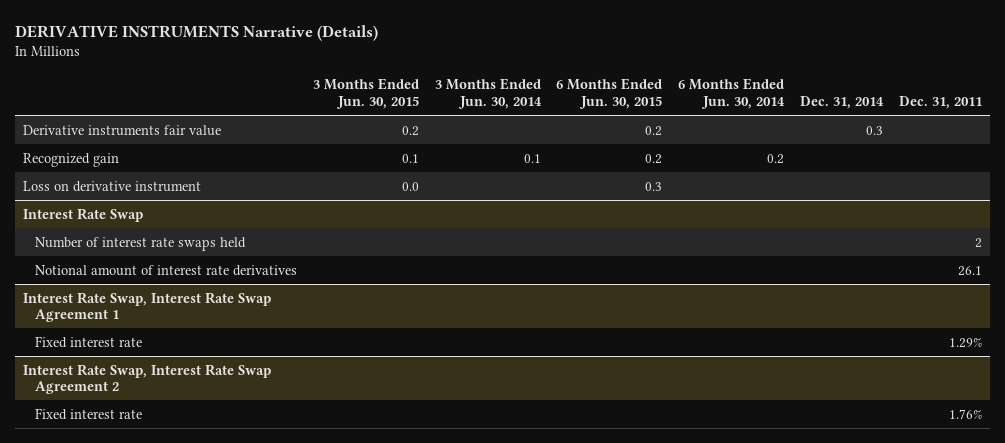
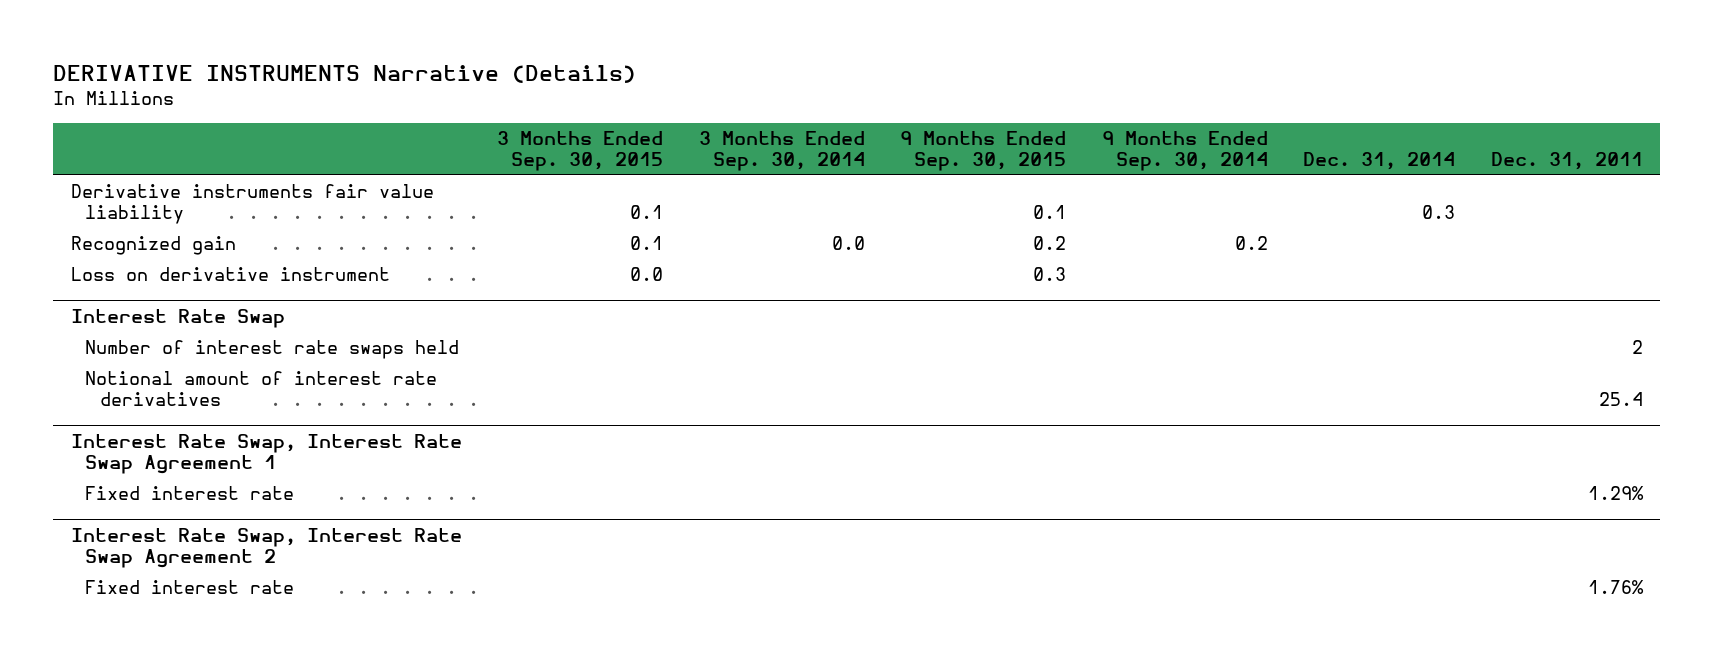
- | 3 Months Ended Jun. 30, 2015 | 3 Months Ended Jun. 30, 2014 | 6 Months Ended Jun. 30, 2015 | 6 Months Ended Jun. 30, 2014 | Dec. 31, 2014 | Dec. 31, 2011
+ | 3 Months Ended Sep. 30, 2015 | 3 Months Ended Sep. 30, 2014 | 9 Months Ended Sep. 30, 2015 | 9 Months Ended Sep. 30, 2014 | Dec. 31, 2014 | Dec. 31, 2011
- Derivative instruments fair value | 0.2 | | 0.2 | | 0.3 |
+ Derivative instruments fair value liability | 0.1 | | 0.1 | | 0.3 |
@ Interest Rate Swap
- Notional amount of interest rate derivatives | | | | | | 26.1
+ Notional amount of interest rate derivatives | | | | | | 25.4

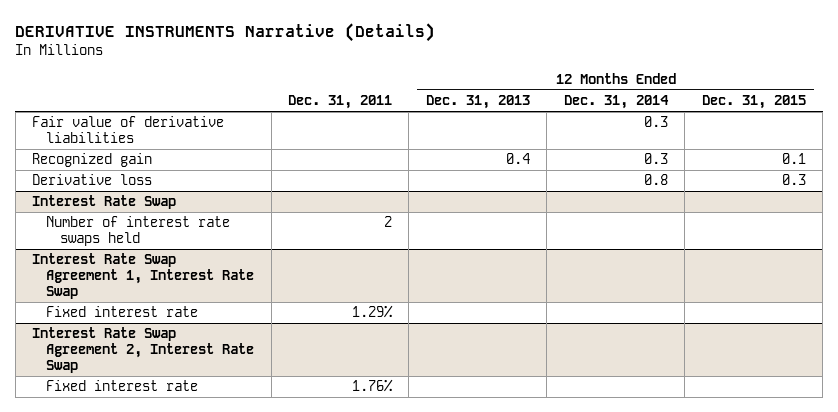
- | 3 Months Ended Sep. 30, 2015 | 3 Months Ended Sep. 30, 2014 | 9 Months Ended Sep. 30, 2015 | 9 Months Ended Sep. 30, 2014 | Dec. 31, 2014 | Dec. 31, 2011
+ | Dec. 31, 2011 | 12 Months Ended Dec. 31, 2013 | 12 Months Ended Dec. 31, 2014 | 12 Months Ended Dec. 31, 2015
- Derivative instruments fair value liability | 0.1 | | 0.1 | | 0.3 |
+ Fair value of derivative liabilities | | | 0.3 |
- Loss on derivative instrument | 0.0 | | 0.3 | | |
+ Derivative loss | | | 0.8 | 0.3
@ Interest Rate Swap
- Notional amount of interest rate derivatives | | | | | | 25.4
- Interest Rate Swap, Interest Rate Swap Agreement 1
+ Interest Rate Swap Agreement 1, Interest Rate Swap
- Interest Rate Swap, Interest Rate Swap Agreement 2
+ Interest Rate Swap Agreement 2, Interest Rate Swap

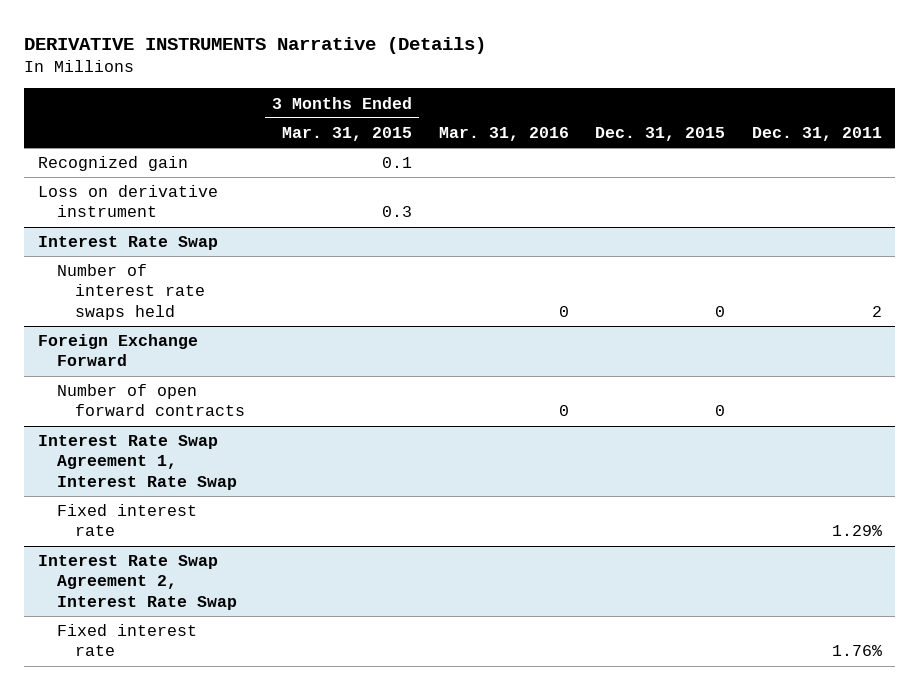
- | Dec. 31, 2011 | 12 Months Ended Dec. 31, 2013 | 12 Months Ended Dec. 31, 2014 | 12 Months Ended Dec. 31, 2015
+ | 3 Months Ended Mar. 31, 2015 | Mar. 31, 2016 | Dec. 31, 2015 | Dec. 31, 2011
- Fair value of derivative liabilities | | | 0.3 |
- Derivative loss | | | 0.8 | 0.3
+ Loss on derivative instrument | 0.3 | | |
+ Foreign Exchange Forward
+ Number of open forward contracts | | 0 | 0 |

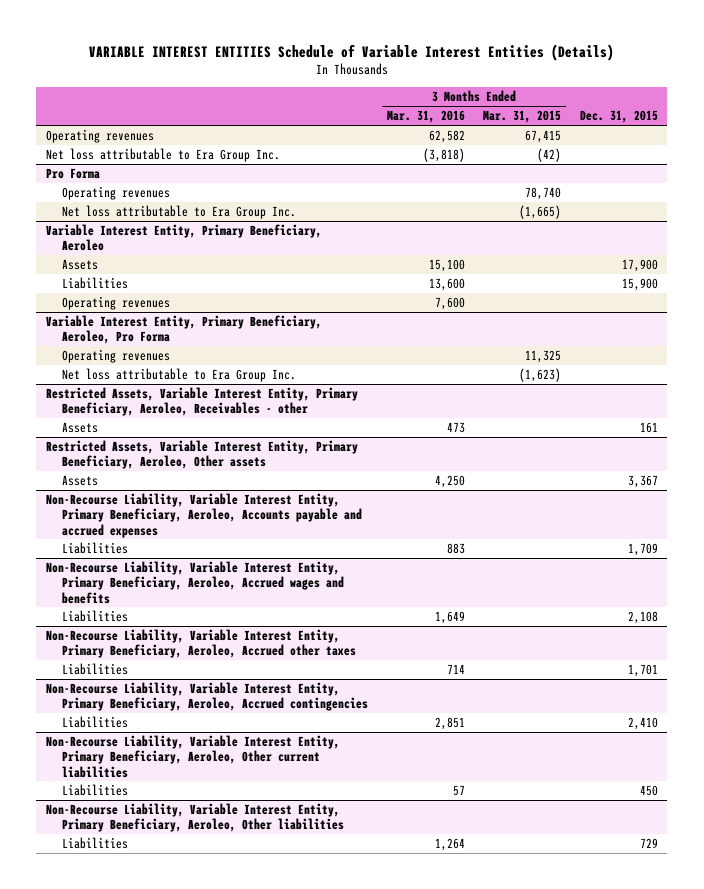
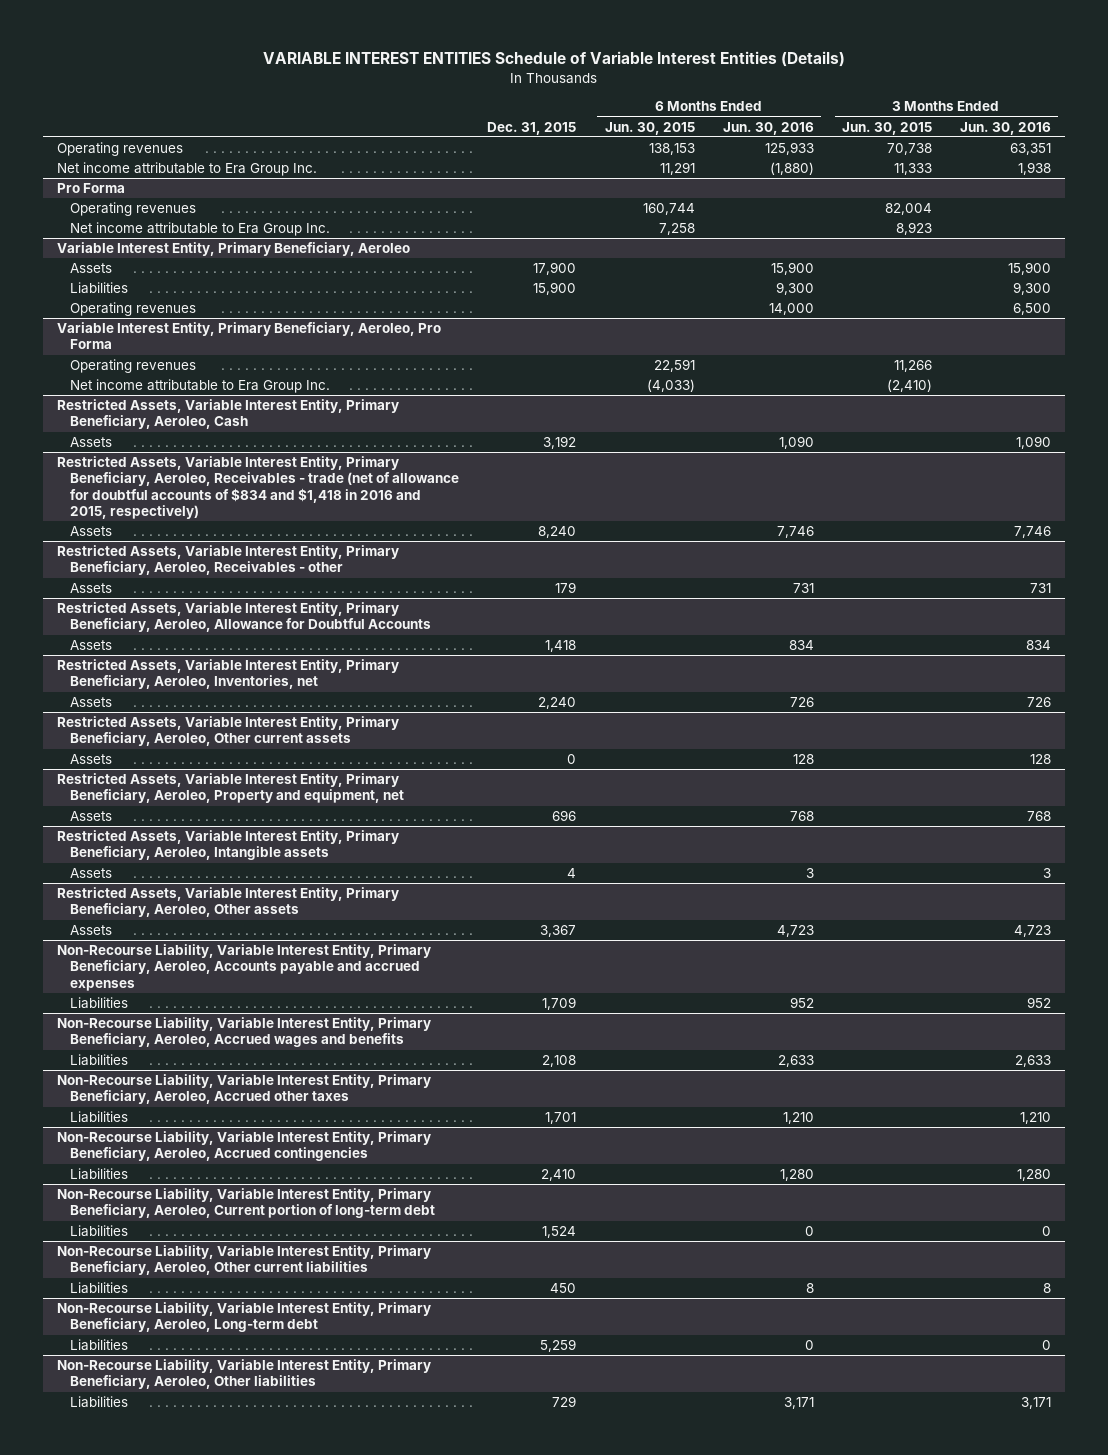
- | 3 Months Ended Mar. 31, 2016 | 3 Months Ended Mar. 31, 2015 | Dec. 31, 2015
+ | Dec. 31, 2015 | 6 Months Ended Jun. 30, 2015 | 6 Months Ended Jun. 30, 2016 | 3 Months Ended Jun. 30, 2015 | 3 Months Ended Jun. 30, 2016
- Net loss attributable to Era Group Inc. | (3,818) | (42) |
+ Net income attributable to Era Group Inc. | | 11,291 | (1,880) | 11,333 | 1,938
@ Pro Forma
- Net loss attributable to Era Group Inc. | | (1,665) |
+ Net income attributable to Era Group Inc. | | 7,258 | | 8,923 |
@ Variable Interest Entity, Primary Beneficiary, Aeroleo, Pro Forma
- Net loss attributable to Era Group Inc. | | (1,623) |
+ Net income attributable to Era Group Inc. | | (4,033) | | (2,410) |
+ Restricted Assets, Variable Interest Entity, Primary Beneficiary, Aeroleo, Cash
+ Assets | 3,192 | | 1,090 | | 1,090
+ Restricted Assets, Variable Interest Entity, Primary Beneficiary, Aeroleo, Receivables - trade (net of allowance for doubtful accounts of $834 and $1,418 in 2016 and 2015, respectively)
+ Assets | 8,240 | | 7,746 | | 7,746
@ Restricted Assets, Variable Interest Entity, Primary Beneficiary, Aeroleo, Receivables - other
- Assets | 473 | | 161
+ Assets | 179 | | 731 | | 731
+ Restricted Assets, Variable Interest Entity, Primary Beneficiary, Aeroleo, Allowance for Doubtful Accounts
+ Assets | 1,418 | | 834 | | 834
+ Restricted Assets, Variable Interest Entity, Primary Beneficiary, Aeroleo, Inventories, net
+ Assets | 2,240 | | 726 | | 726
+ Restricted Assets, Variable Interest Entity, Primary Beneficiary, Aeroleo, Other current assets
+ Assets | 0 | | 128 | | 128
+ Restricted Assets, Variable Interest Entity, Primary Beneficiary, Aeroleo, Property and equipment, net
+ Assets | 696 | | 768 | | 768
+ Restricted Assets, Variable Interest Entity, Primary Beneficiary, Aeroleo, Intangible assets
+ Assets | 4 | | 3 | | 3
+ Non-Recourse Liability, Variable Interest Entity, Primary Beneficiary, Aeroleo, Current portion of long-term debt
+ Liabilities | 1,524 | | 0 | | 0
+ Non-Recourse Liability, Variable Interest Entity, Primary Beneficiary, Aeroleo, Long-term debt
+ Liabilities | 5,259 | | 0 | | 0

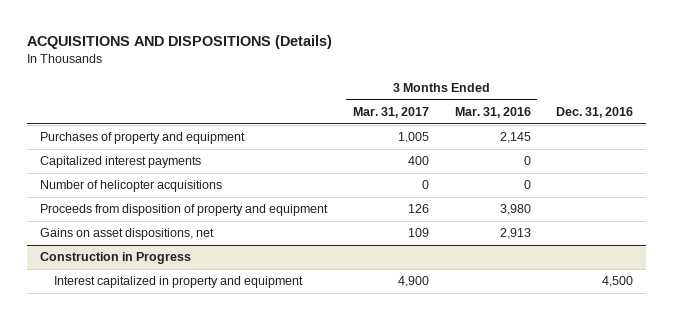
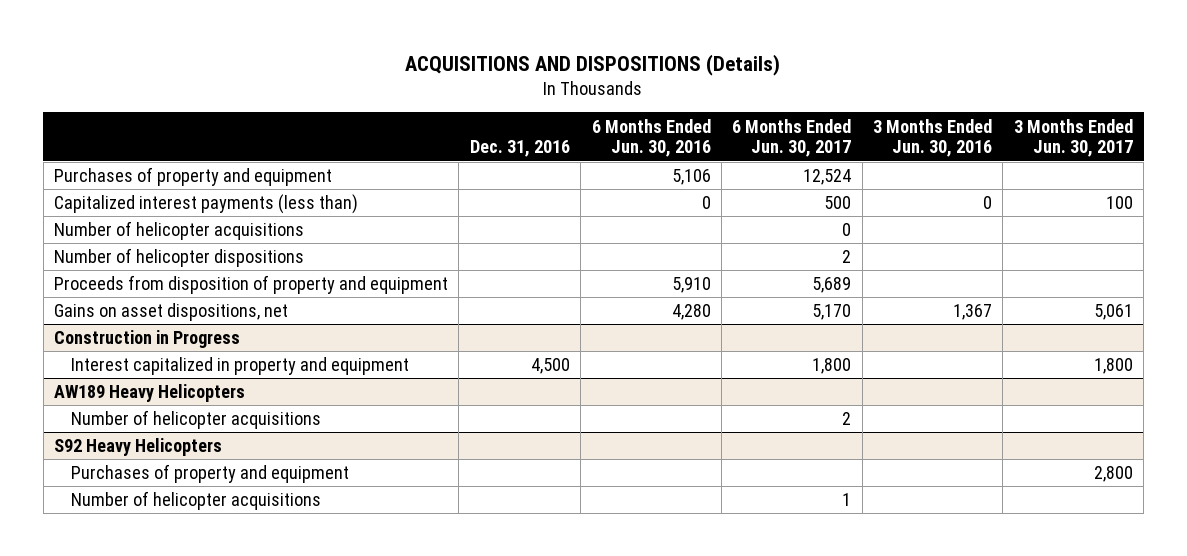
- | 3 Months Ended Mar. 31, 2017 | 3 Months Ended Mar. 31, 2016 | Dec. 31, 2016
+ | Dec. 31, 2016 | 6 Months Ended Jun. 30, 2016 | 6 Months Ended Jun. 30, 2017 | 3 Months Ended Jun. 30, 2016 | 3 Months Ended Jun. 30, 2017
- Capitalized interest payments | 400 | 0 |
+ Capitalized interest payments (less than) | | 0 | 500 | 0 | 100
+ Number of helicopter dispositions | | | 2 | |
+ AW189 Heavy Helicopters
+ Number of helicopter acquisitions | | | 2 | |
+ S92 Heavy Helicopters
+ Purchases of property and equipment | | | | | 2,800
+ Number of helicopter acquisitions | | | 1 | |

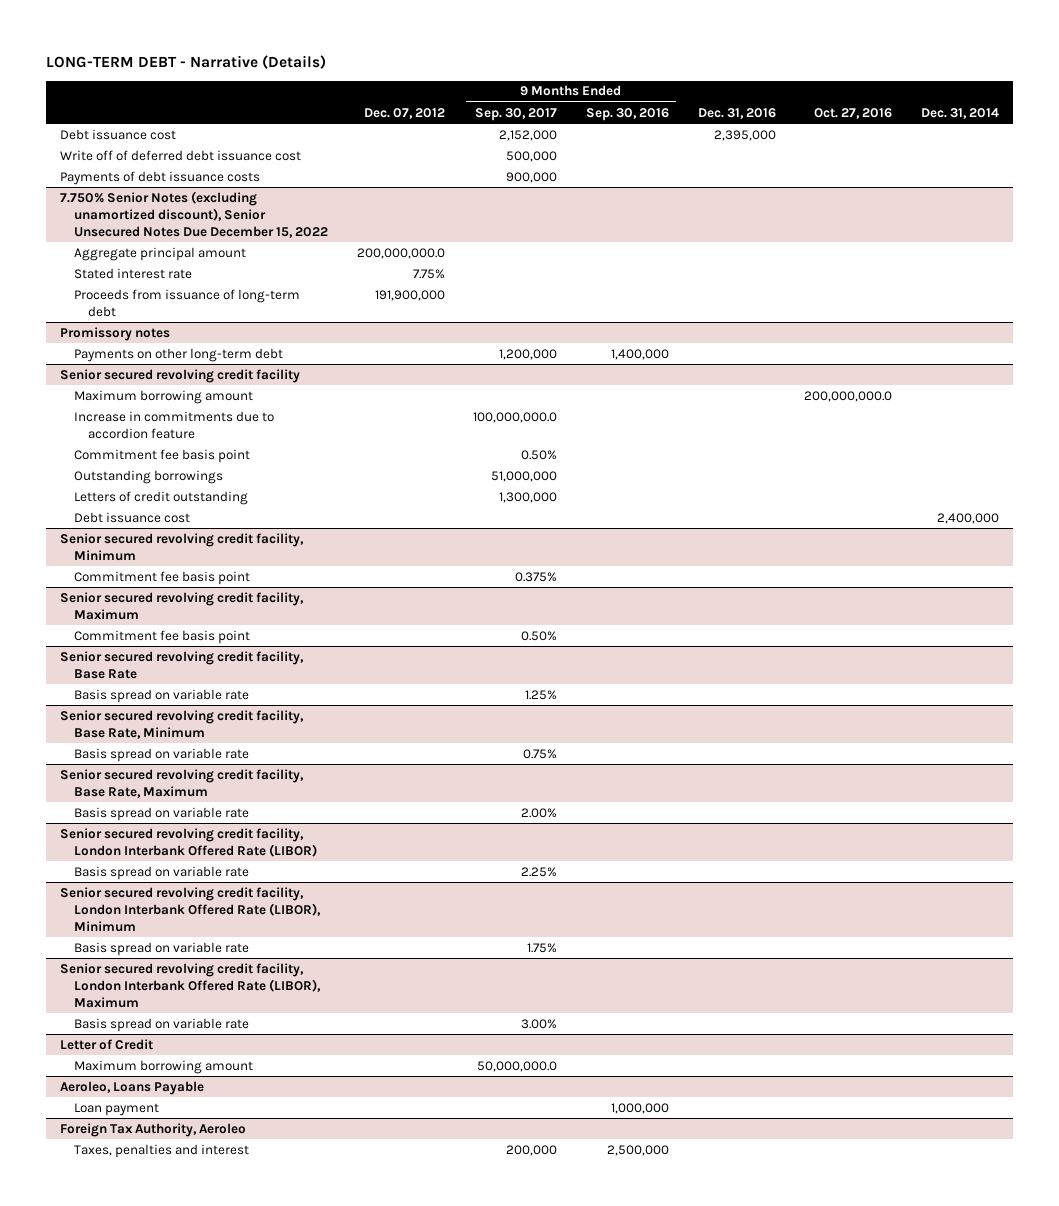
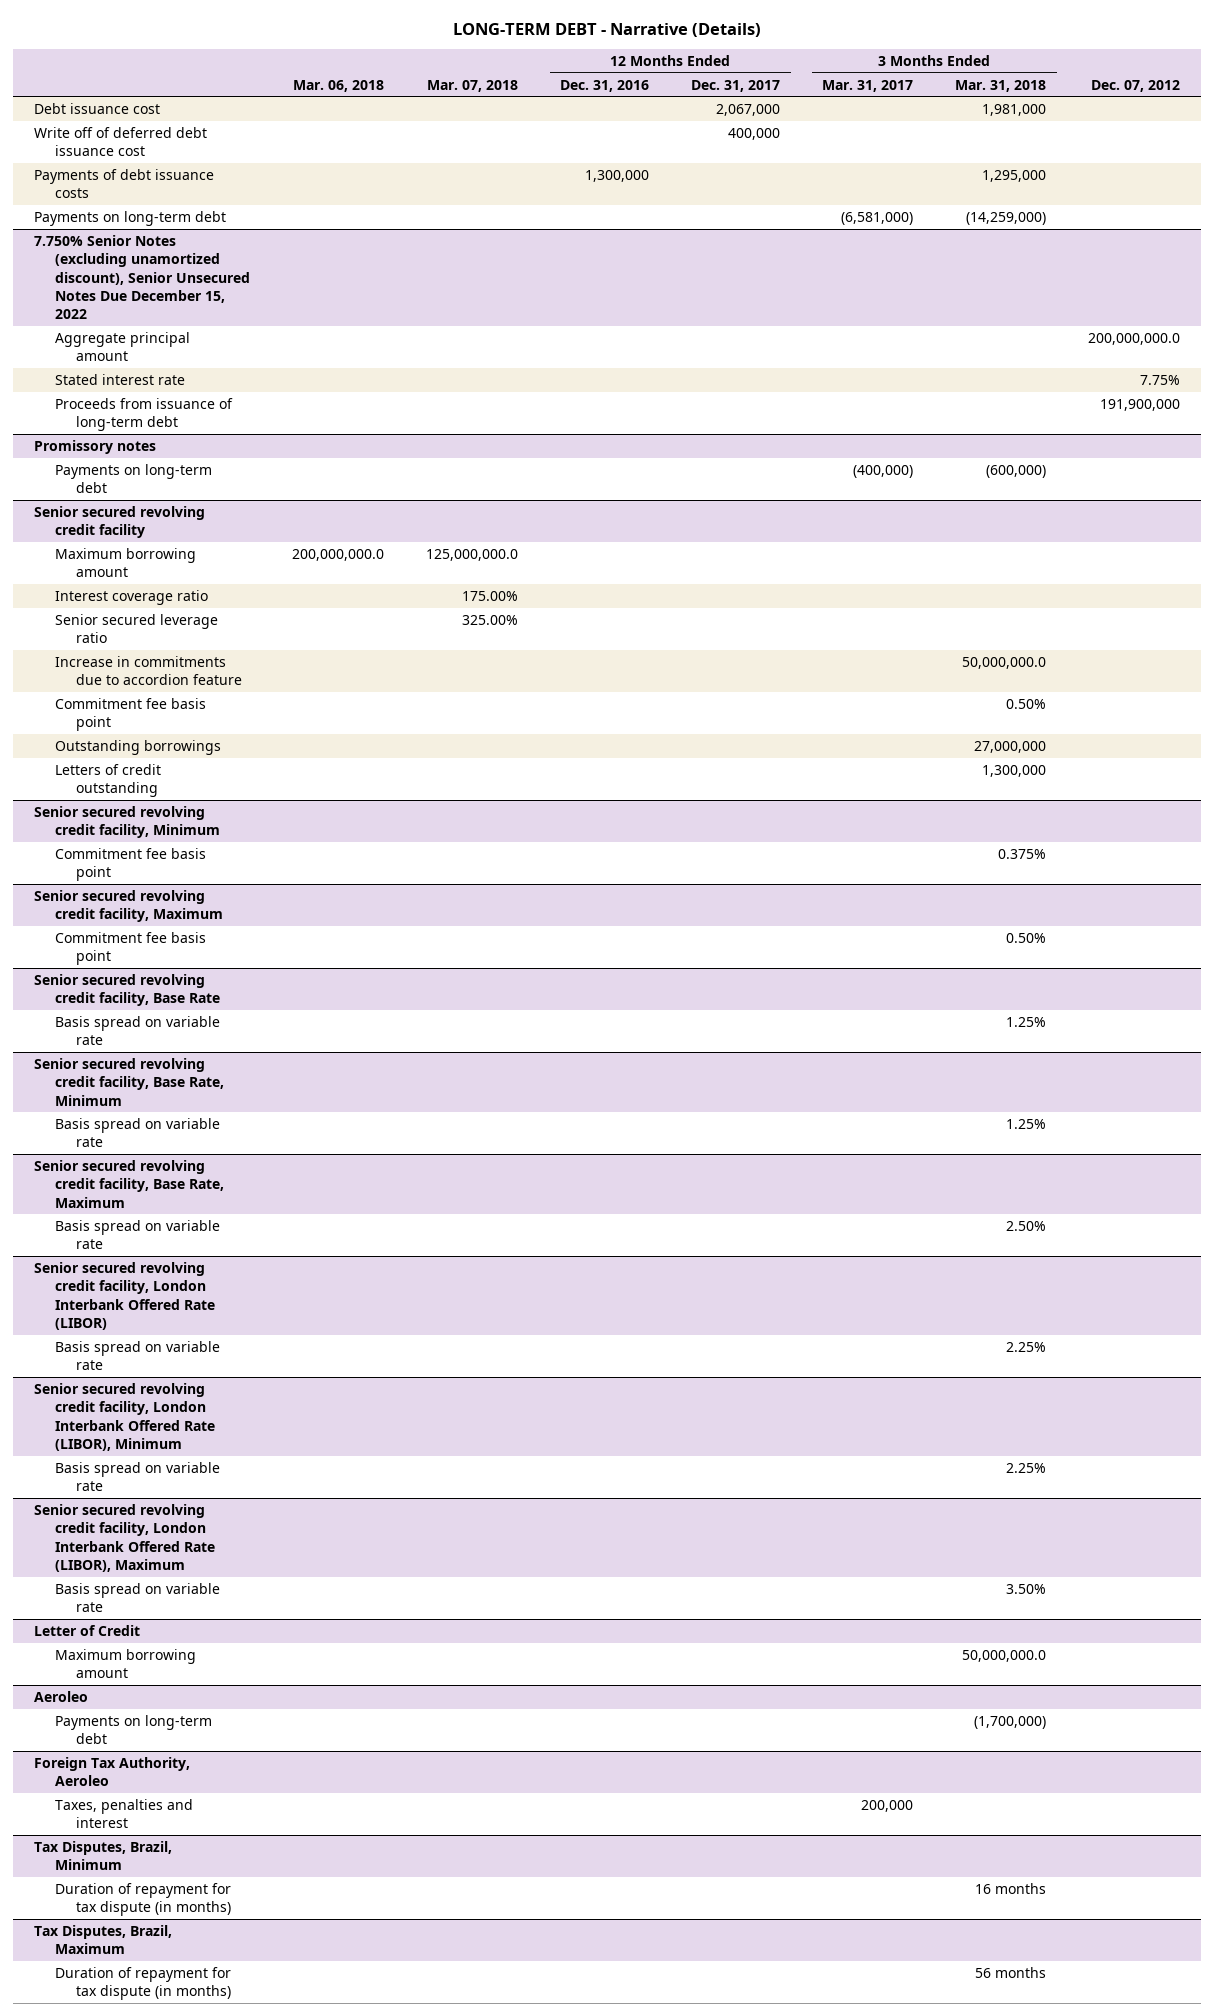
- | Dec. 07, 2012 | 9 Months Ended Sep. 30, 2017 | 9 Months Ended Sep. 30, 2016 | Dec. 31, 2016 | Oct. 27, 2016 | Dec. 31, 2014
+ | Mar. 06, 2018 | Mar. 07, 2018 | 12 Months Ended Dec. 31, 2016 | 12 Months Ended Dec. 31, 2017 | 3 Months Ended Mar. 31, 2017 | 3 Months Ended Mar. 31, 2018 | Dec. 07, 2012
+ Payments on long-term debt | | | | | (6,581,000) | (14,259,000) |
@ Promissory notes
- Payments on other long-term debt | | 1,200,000 | 1,400,000 | | |
+ Payments on long-term debt | | | | | (400,000) | (600,000) |
@ Senior secured revolving credit facility
+ Interest coverage ratio | | 175.00% | | | | |
+ Senior secured leverage ratio | | 325.00% | | | | |
- Debt issuance cost | | | | | | 2,400,000
- Aeroleo, Loans Payable
- Loan payment | | | 1,000,000 | | |
+ Aeroleo
+ Payments on long-term debt | | | | | | (1,700,000) |
+ Tax Disputes, Brazil, Minimum
+ Duration of repayment for tax dispute (in months) | | | | | | 16 months |
+ Tax Disputes, Brazil, Maximum
+ Duration of repayment for tax dispute (in months) | | | | | | 56 months |

